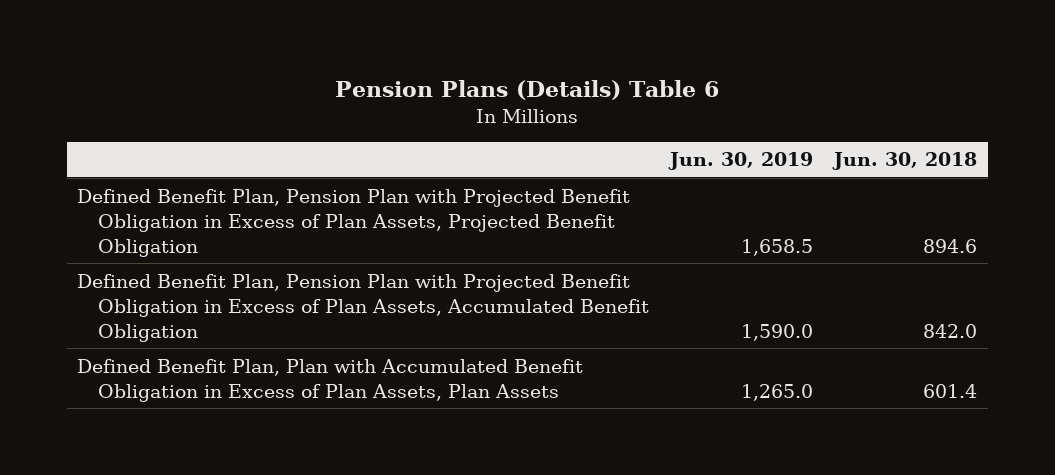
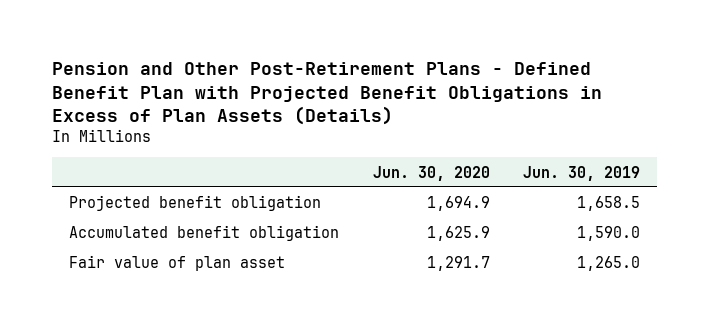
- Pension Plans (Details) Table 6
+ Pension and Other Post-Retirement Plans - Defined Benefit Plan with Projected Benefit Obligations in Excess of Plan Assets (Details)
- | Jun. 30, 2019 | Jun. 30, 2018
+ | Jun. 30, 2020 | Jun. 30, 2019
- Defined Benefit Plan, Pension Plan with Projected Benefit Obligation in Excess of Plan Assets, Projected Benefit Obligation | 1,658.5 | 894.6
- Defined Benefit Plan, Pension Plan with Projected Benefit Obligation in Excess of Plan Assets, Accumulated Benefit Obligation | 1,590.0 | 842.0
- Defined Benefit Plan, Plan with Accumulated Benefit Obligation in Excess of Plan Assets, Plan Assets | 1,265.0 | 601.4
+ Projected benefit obligation | 1,694.9 | 1,658.5
+ Accumulated benefit obligation | 1,625.9 | 1,590.0
+ Fair value of plan asset | 1,291.7 | 1,265.0

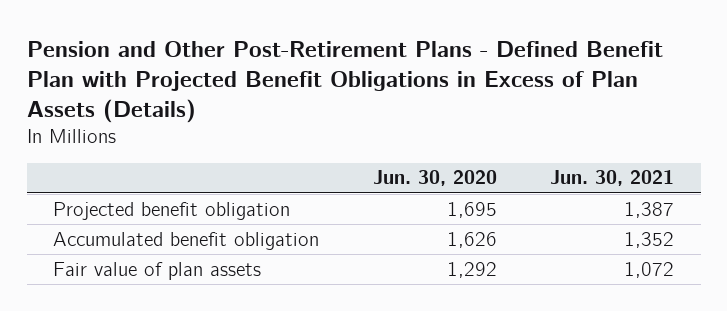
- | Jun. 30, 2020 | Jun. 30, 2019
+ | Jun. 30, 2020 | Jun. 30, 2021
- Projected benefit obligation | 1,694.9 | 1,658.5
- Accumulated benefit obligation | 1,625.9 | 1,590.0
- Fair value of plan asset | 1,291.7 | 1,265.0
+ Projected benefit obligation | 1,695 | 1,387
+ Accumulated benefit obligation | 1,626 | 1,352
+ Fair value of plan assets | 1,292 | 1,072

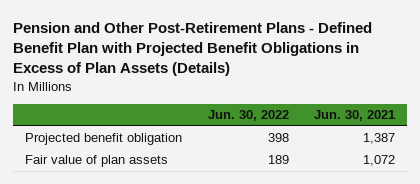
- | Jun. 30, 2020 | Jun. 30, 2021
+ | Jun. 30, 2022 | Jun. 30, 2021
- Accumulated benefit obligation | 1,626 | 1,352

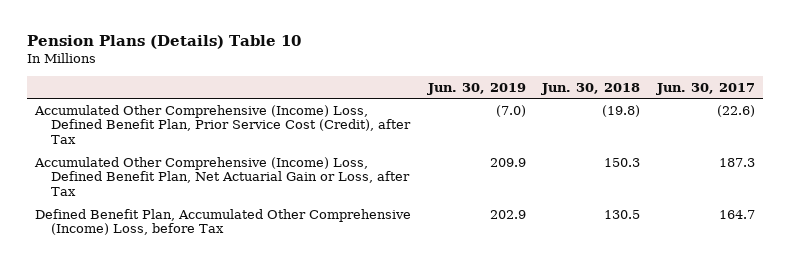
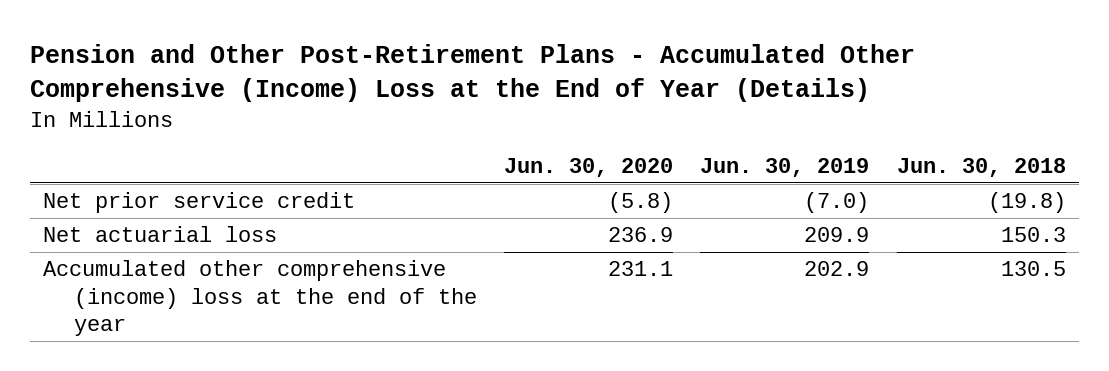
- Pension Plans (Details) Table 10
+ Pension and Other Post-Retirement Plans - Accumulated Other Comprehensive (Income) Loss at the End of Year (Details)
- | Jun. 30, 2019 | Jun. 30, 2018 | Jun. 30, 2017
+ | Jun. 30, 2020 | Jun. 30, 2019 | Jun. 30, 2018
- Accumulated Other Comprehensive (Income) Loss, Defined Benefit Plan, Prior Service Cost (Credit), after Tax | (7.0) | (19.8) | (22.6)
- Accumulated Other Comprehensive (Income) Loss, Defined Benefit Plan, Net Actuarial Gain or Loss, after Tax | 209.9 | 150.3 | 187.3
- Defined Benefit Plan, Accumulated Other Comprehensive (Income) Loss, before Tax | 202.9 | 130.5 | 164.7
+ Net prior service credit | (5.8) | (7.0) | (19.8)
+ Net actuarial loss | 236.9 | 209.9 | 150.3
+ Accumulated other comprehensive (income) loss at the end of the year | 231.1 | 202.9 | 130.5

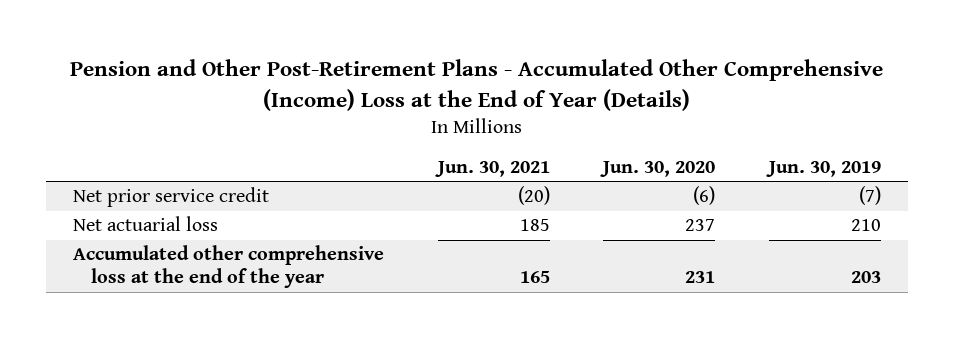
- | Jun. 30, 2020 | Jun. 30, 2019 | Jun. 30, 2018
+ | Jun. 30, 2021 | Jun. 30, 2020 | Jun. 30, 2019
- Net prior service credit | (5.8) | (7.0) | (19.8)
- Net actuarial loss | 236.9 | 209.9 | 150.3
- Accumulated other comprehensive (income) loss at the end of the year | 231.1 | 202.9 | 130.5
+ Net prior service credit | (20) | (6) | (7)
+ Net actuarial loss | 185 | 237 | 210
+ Accumulated other comprehensive loss at the end of the year | 165 | 231 | 203

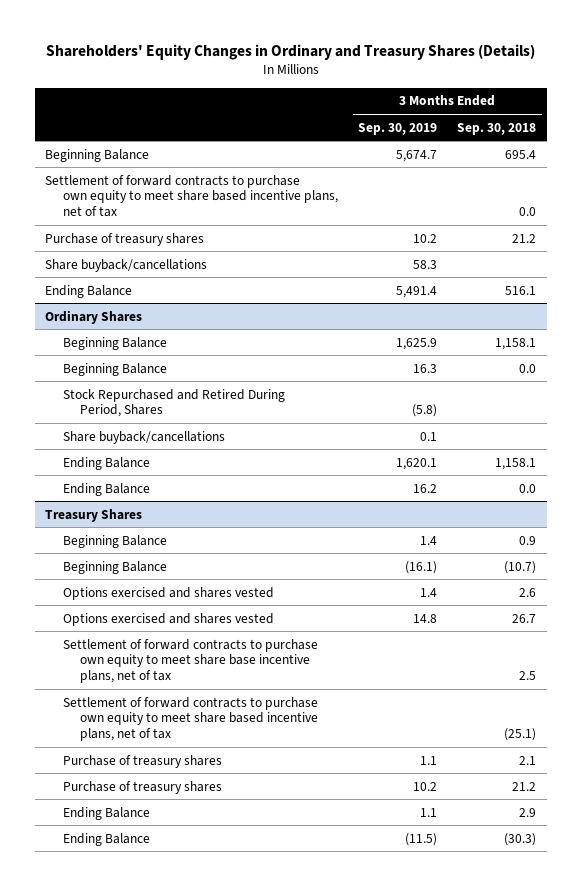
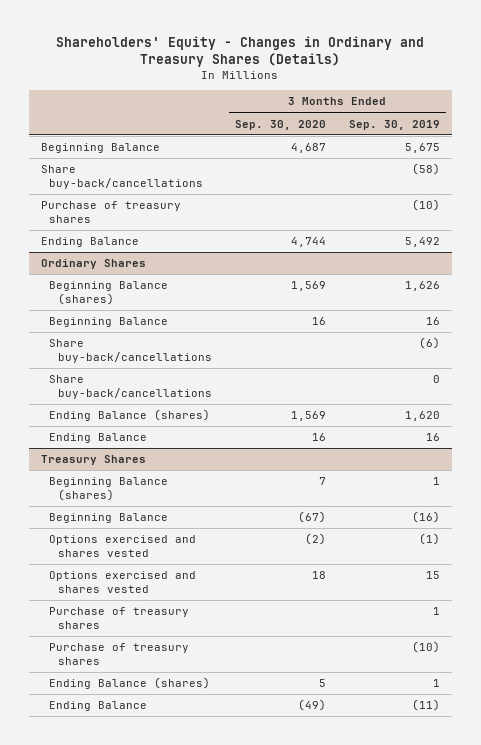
- Shareholders' Equity Changes in Ordinary and Treasury Shares (Details)
+ Shareholders' Equity - Changes in Ordinary and Treasury Shares (Details)
- | 3 Months Ended Sep. 30, 2019 | 3 Months Ended Sep. 30, 2018
+ | 3 Months Ended Sep. 30, 2020 | 3 Months Ended Sep. 30, 2019
- Beginning Balance | 5,674.7 | 695.4
- Settlement of forward contracts to purchase own equity to meet share based incentive plans, net of tax | | 0.0
- Purchase of treasury shares | 10.2 | 21.2
- Share buyback/cancellations | 58.3 |
- Ending Balance | 5,491.4 | 516.1
+ Beginning Balance | 4,687 | 5,675
+ Share buy-back/cancellations | | (58)
+ Purchase of treasury shares | | (10)
+ Ending Balance | 4,744 | 5,492
@ Ordinary Shares
- Beginning Balance | 1,625.9 | 1,158.1
- Beginning Balance | 16.3 | 0.0
- Stock Repurchased and Retired During Period, Shares | (5.8) |
- Share buyback/cancellations | 0.1 |
- Ending Balance | 1,620.1 | 1,158.1
- Ending Balance | 16.2 | 0.0
+ Beginning Balance (shares) | 1,569 | 1,626
+ Beginning Balance | 16 | 16
+ Share buy-back/cancellations | | (6)
+ Share buy-back/cancellations | | 0
+ Ending Balance (shares) | 1,569 | 1,620
+ Ending Balance | 16 | 16
@ Treasury Shares
- Beginning Balance | 1.4 | 0.9
- Beginning Balance | (16.1) | (10.7)
- Options exercised and shares vested | 1.4 | 2.6
- Options exercised and shares vested | 14.8 | 26.7
- Settlement of forward contracts to purchase own equity to meet share base incentive plans, net of tax | | 2.5
- Settlement of forward contracts to purchase own equity to meet share based incentive plans, net of tax | | (25.1)
- Purchase of treasury shares | 1.1 | 2.1
- Purchase of treasury shares | 10.2 | 21.2
- Ending Balance | 1.1 | 2.9
- Ending Balance | (11.5) | (30.3)
+ Beginning Balance (shares) | 7 | 1
+ Beginning Balance | (67) | (16)
+ Options exercised and shares vested | (2) | (1)
+ Options exercised and shares vested | 18 | 15
+ Purchase of treasury shares | | 1
+ Purchase of treasury shares | | (10)
+ Ending Balance (shares) | 5 | 1
+ Ending Balance | (49) | (11)

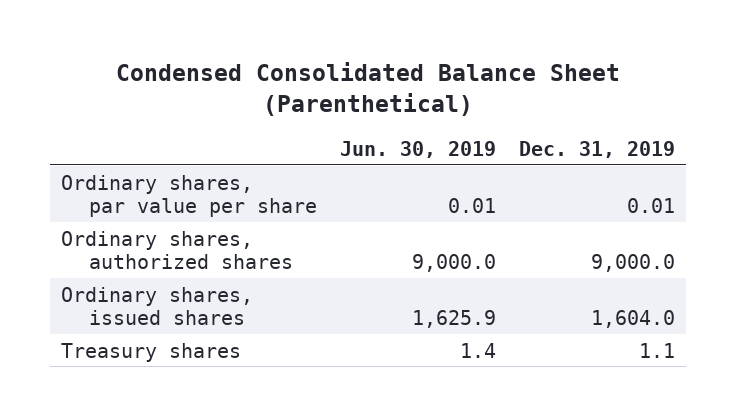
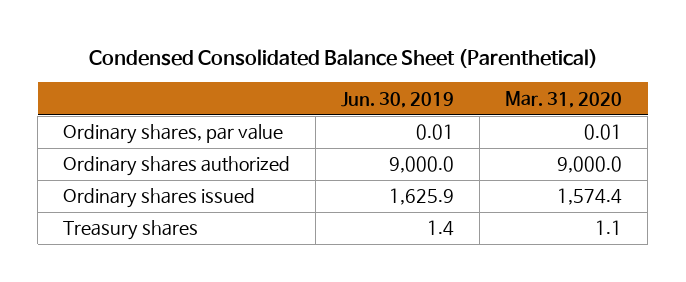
- | Jun. 30, 2019 | Dec. 31, 2019
+ | Jun. 30, 2019 | Mar. 31, 2020
- Ordinary shares, par value per share | 0.01 | 0.01
- Ordinary shares, authorized shares | 9,000.0 | 9,000.0
- Ordinary shares, issued shares | 1,625.9 | 1,604.0
+ Ordinary shares, par value | 0.01 | 0.01
+ Ordinary shares authorized | 9,000.0 | 9,000.0
+ Ordinary shares issued | 1,625.9 | 1,574.4

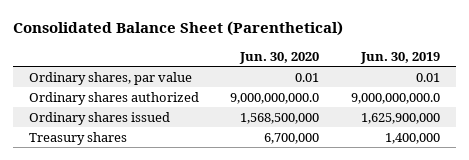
- Condensed Consolidated Balance Sheet (Parenthetical)
+ Consolidated Balance Sheet (Parenthetical)
- | Jun. 30, 2019 | Mar. 31, 2020
+ | Jun. 30, 2020 | Jun. 30, 2019
- Ordinary shares authorized | 9,000.0 | 9,000.0
- Ordinary shares issued | 1,625.9 | 1,574.4
- Treasury shares | 1.4 | 1.1
+ Ordinary shares authorized | 9,000,000,000.0 | 9,000,000,000.0
+ Ordinary shares issued | 1,568,500,000 | 1,625,900,000
+ Treasury shares | 6,700,000 | 1,400,000

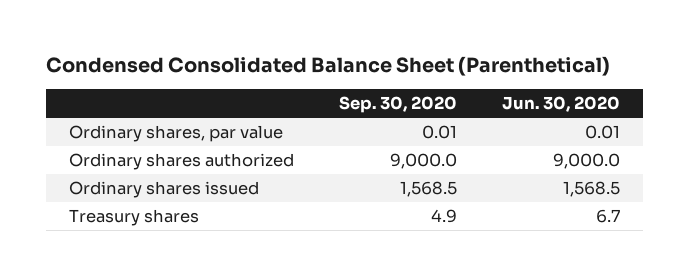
- Consolidated Balance Sheet (Parenthetical)
+ Condensed Consolidated Balance Sheet (Parenthetical)
- | Jun. 30, 2020 | Jun. 30, 2019
+ | Sep. 30, 2020 | Jun. 30, 2020
- Ordinary shares authorized | 9,000,000,000.0 | 9,000,000,000.0
- Ordinary shares issued | 1,568,500,000 | 1,625,900,000
- Treasury shares | 6,700,000 | 1,400,000
+ Ordinary shares authorized | 9,000.0 | 9,000.0
+ Ordinary shares issued | 1,568.5 | 1,568.5
+ Treasury shares | 4.9 | 6.7

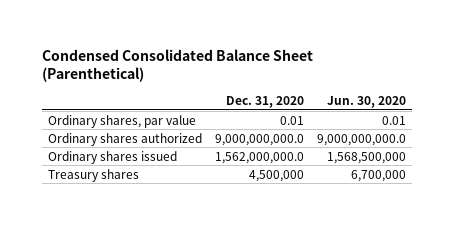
- | Sep. 30, 2020 | Jun. 30, 2020
+ | Dec. 31, 2020 | Jun. 30, 2020
- Ordinary shares authorized | 9,000.0 | 9,000.0
- Ordinary shares issued | 1,568.5 | 1,568.5
- Treasury shares | 4.9 | 6.7
+ Ordinary shares authorized | 9,000,000,000.0 | 9,000,000,000.0
+ Ordinary shares issued | 1,562,000,000.0 | 1,568,500,000
+ Treasury shares | 4,500,000 | 6,700,000

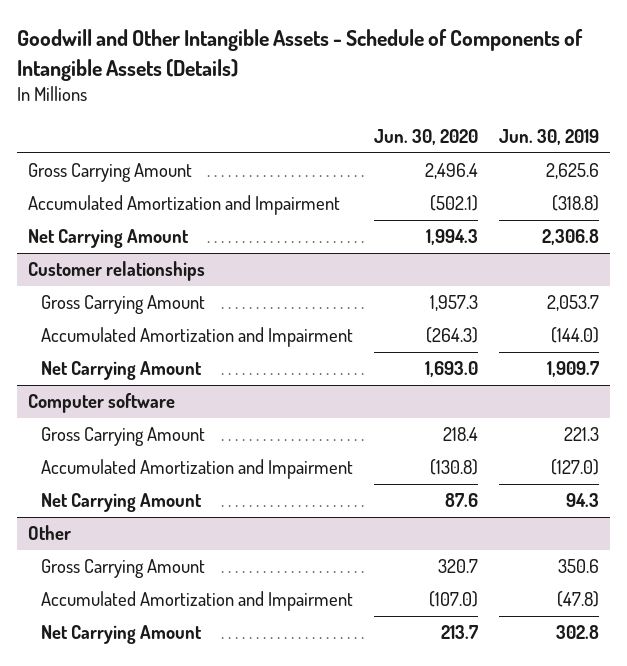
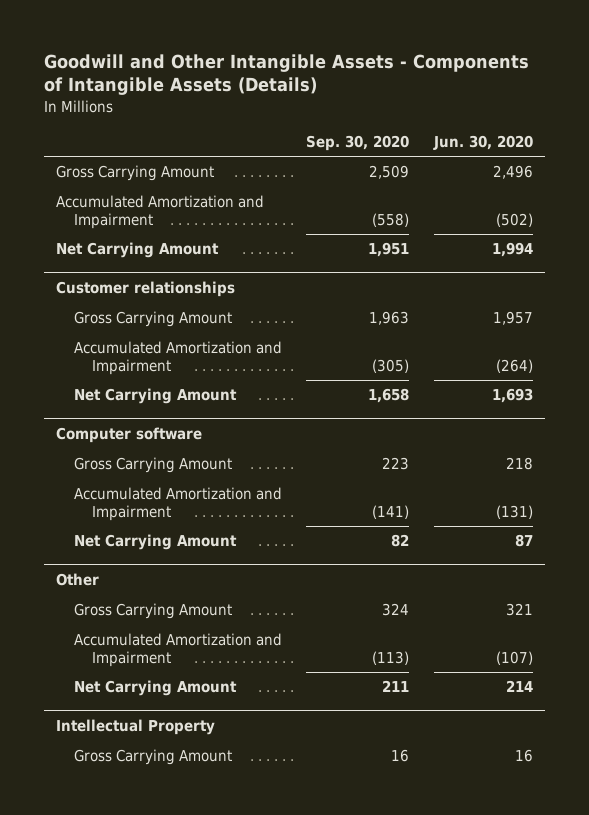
- Goodwill and Other Intangible Assets - Schedule of Components of Intangible Assets (Details)
+ Goodwill and Other Intangible Assets - Components of Intangible Assets (Details)
- | Jun. 30, 2020 | Jun. 30, 2019
+ | Sep. 30, 2020 | Jun. 30, 2020
- Gross Carrying Amount | 2,496.4 | 2,625.6
- Accumulated Amortization and Impairment | (502.1) | (318.8)
- Net Carrying Amount | 1,994.3 | 2,306.8
+ Gross Carrying Amount | 2,509 | 2,496
+ Accumulated Amortization and Impairment | (558) | (502)
+ Net Carrying Amount | 1,951 | 1,994
@ Customer relationships
- Gross Carrying Amount | 1,957.3 | 2,053.7
- Accumulated Amortization and Impairment | (264.3) | (144.0)
- Net Carrying Amount | 1,693.0 | 1,909.7
+ Gross Carrying Amount | 1,963 | 1,957
+ Accumulated Amortization and Impairment | (305) | (264)
+ Net Carrying Amount | 1,658 | 1,693
@ Computer software
- Gross Carrying Amount | 218.4 | 221.3
- Accumulated Amortization and Impairment | (130.8) | (127.0)
- Net Carrying Amount | 87.6 | 94.3
+ Gross Carrying Amount | 223 | 218
+ Accumulated Amortization and Impairment | (141) | (131)
+ Net Carrying Amount | 82 | 87
@ Other
- Gross Carrying Amount | 320.7 | 350.6
- Accumulated Amortization and Impairment | (107.0) | (47.8)
- Net Carrying Amount | 213.7 | 302.8
+ Gross Carrying Amount | 324 | 321
+ Accumulated Amortization and Impairment | (113) | (107)
+ Net Carrying Amount | 211 | 214
+ Intellectual Property
+ Gross Carrying Amount | 16 | 16

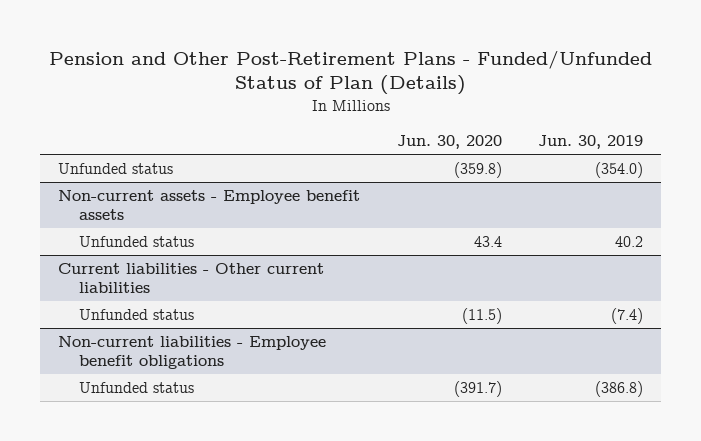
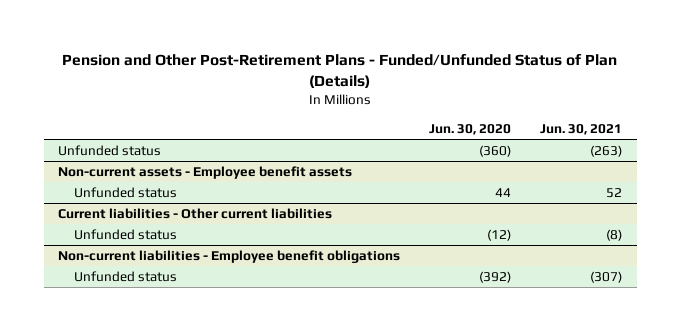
- | Jun. 30, 2020 | Jun. 30, 2019
+ | Jun. 30, 2020 | Jun. 30, 2021
- Unfunded status | (359.8) | (354.0)
+ Unfunded status | (360) | (263)
@ Non-current assets - Employee benefit assets
- Unfunded status | 43.4 | 40.2
+ Unfunded status | 44 | 52
@ Current liabilities - Other current liabilities
- Unfunded status | (11.5) | (7.4)
+ Unfunded status | (12) | (8)
@ Non-current liabilities - Employee benefit obligations
- Unfunded status | (391.7) | (386.8)
+ Unfunded status | (392) | (307)

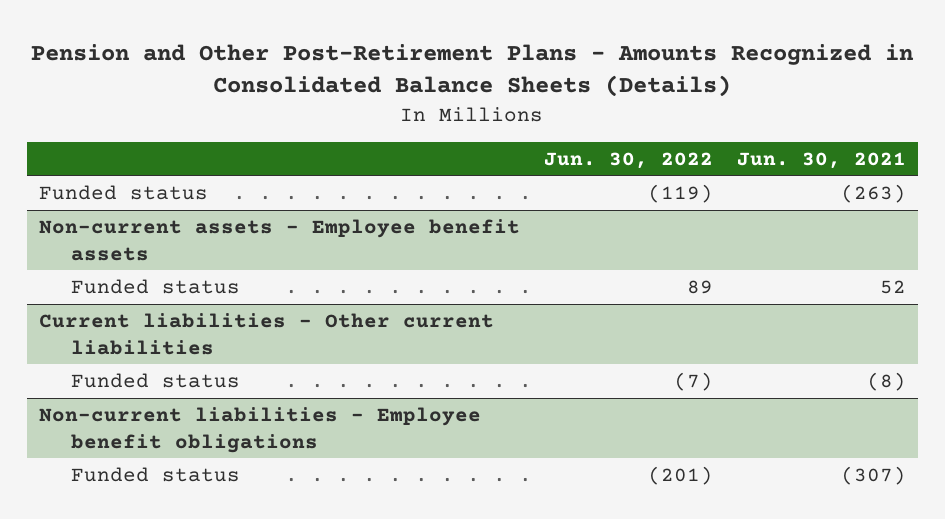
- Pension and Other Post-Retirement Plans - Funded/Unfunded Status of Plan (Details)
+ Pension and Other Post-Retirement Plans - Amounts Recognized in Consolidated Balance Sheets (Details)
- | Jun. 30, 2020 | Jun. 30, 2021
+ | Jun. 30, 2022 | Jun. 30, 2021
- Unfunded status | (360) | (263)
+ Funded status | (119) | (263)
@ Non-current assets - Employee benefit assets
- Unfunded status | 44 | 52
+ Funded status | 89 | 52
@ Current liabilities - Other current liabilities
- Unfunded status | (12) | (8)
+ Funded status | (7) | (8)
@ Non-current liabilities - Employee benefit obligations
- Unfunded status | (392) | (307)
+ Funded status | (201) | (307)

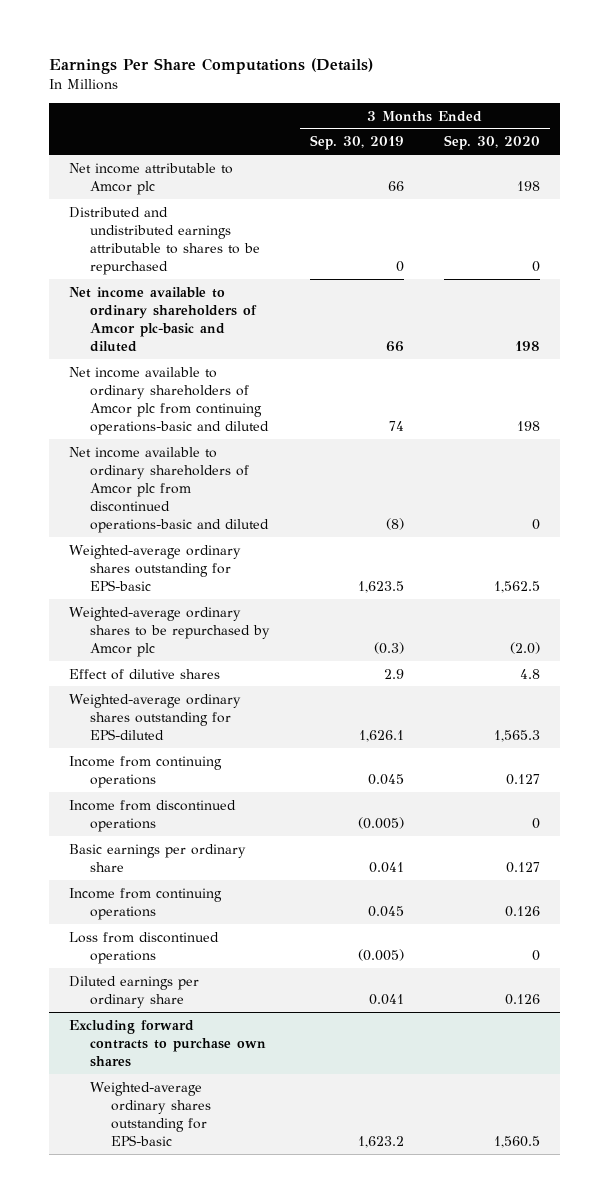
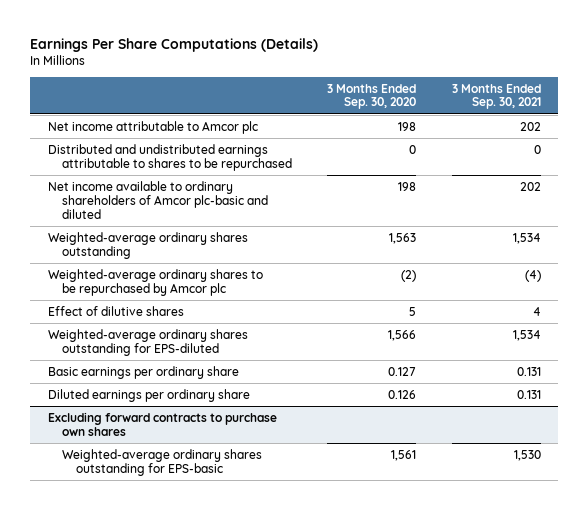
- | 3 Months Ended Sep. 30, 2019 | 3 Months Ended Sep. 30, 2020
+ | 3 Months Ended Sep. 30, 2020 | 3 Months Ended Sep. 30, 2021
- Net income available to ordinary shareholders of Amcor plc from continuing operations-basic and diluted | 74 | 198
- Net income available to ordinary shareholders of Amcor plc from discontinued operations-basic and diluted | (8) | 0
- Weighted-average ordinary shares outstanding for EPS-basic | 1,623.5 | 1,562.5
- Weighted-average ordinary shares to be repurchased by Amcor plc | (0.3) | (2.0)
- Effect of dilutive shares | 2.9 | 4.8
- Weighted-average ordinary shares outstanding for EPS-diluted | 1,626.1 | 1,565.3
- Income from continuing operations | 0.045 | 0.127
- Income from discontinued operations | (0.005) | 0
+ Weighted-average ordinary shares outstanding | 1,563 | 1,534
+ Weighted-average ordinary shares to be repurchased by Amcor plc | (2) | (4)
+ Effect of dilutive shares | 5 | 4
+ Weighted-average ordinary shares outstanding for EPS-diluted | 1,566 | 1,534
- Income from continuing operations | 0.045 | 0.126
- Loss from discontinued operations | (0.005) | 0
@ Excluding forward contracts to purchase own shares
- Weighted-average ordinary shares outstanding for EPS-basic | 1,623.2 | 1,560.5
+ Weighted-average ordinary shares outstanding for EPS-basic | 1,561 | 1,530

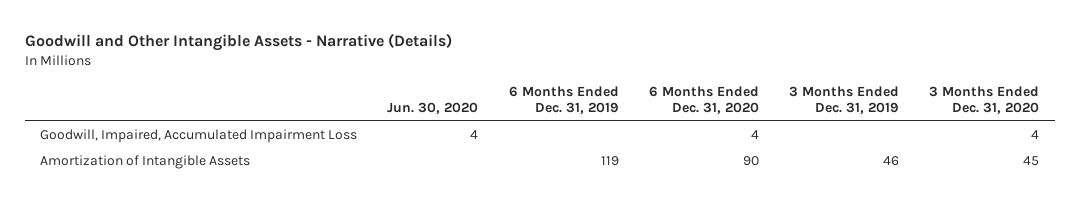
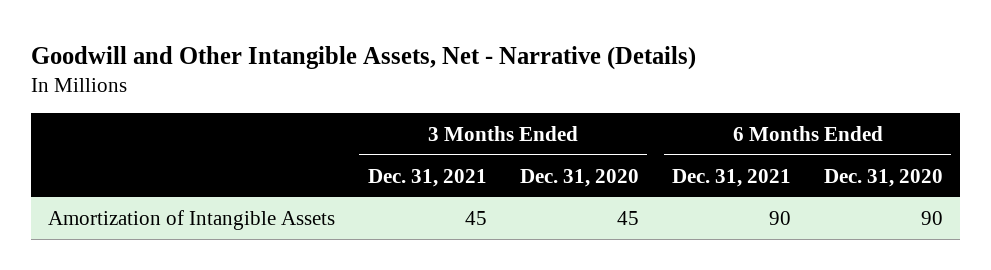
- Goodwill and Other Intangible Assets - Narrative (Details)
+ Goodwill and Other Intangible Assets, Net - Narrative (Details)
- | Jun. 30, 2020 | 6 Months Ended Dec. 31, 2019 | 6 Months Ended Dec. 31, 2020 | 3 Months Ended Dec. 31, 2019 | 3 Months Ended Dec. 31, 2020
+ | 3 Months Ended Dec. 31, 2021 | 3 Months Ended Dec. 31, 2020 | 6 Months Ended Dec. 31, 2021 | 6 Months Ended Dec. 31, 2020
- Goodwill, Impaired, Accumulated Impairment Loss | 4 | | 4 | | 4

